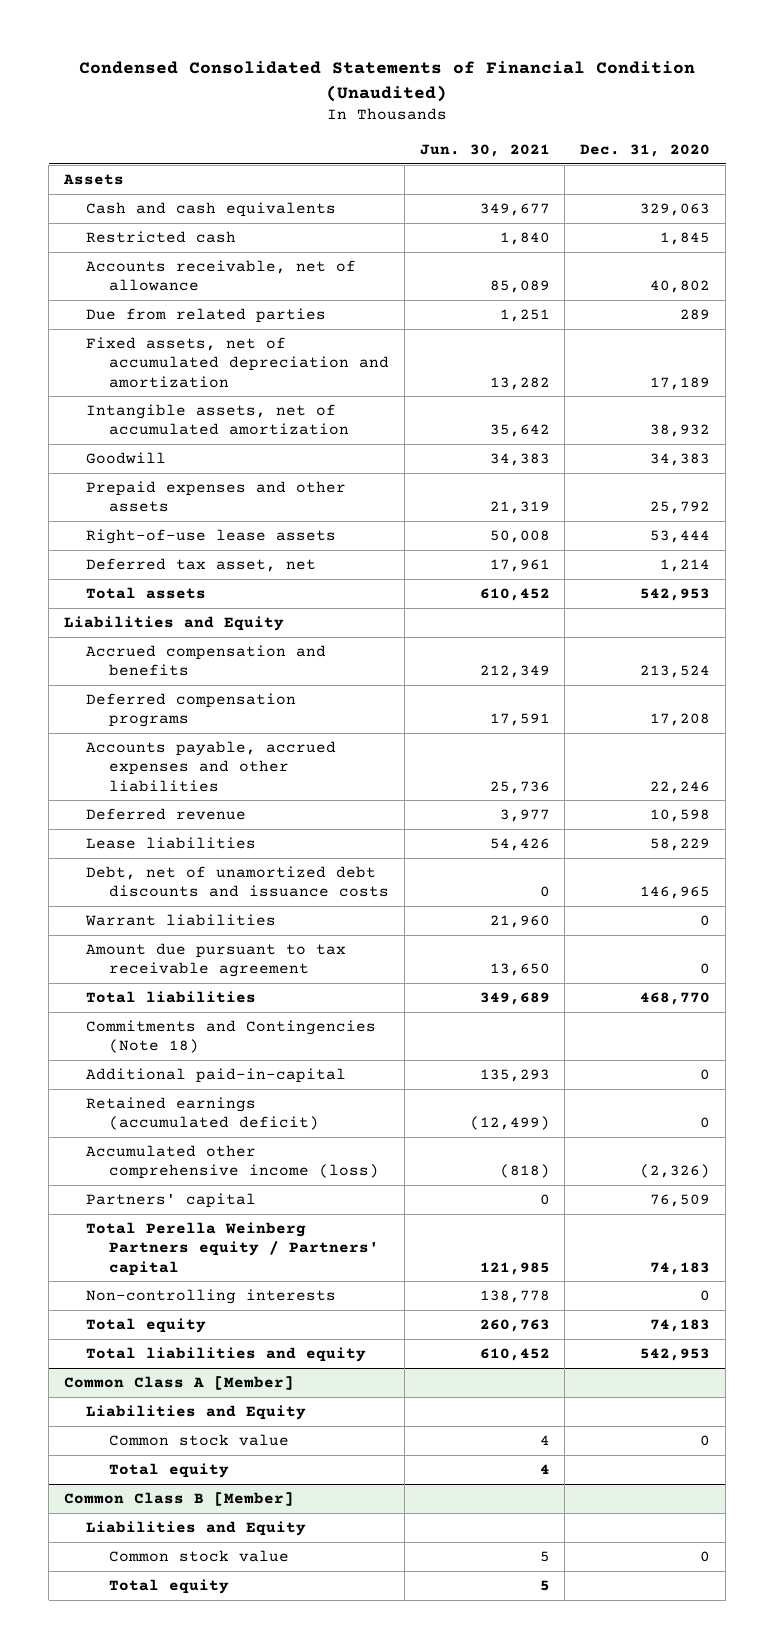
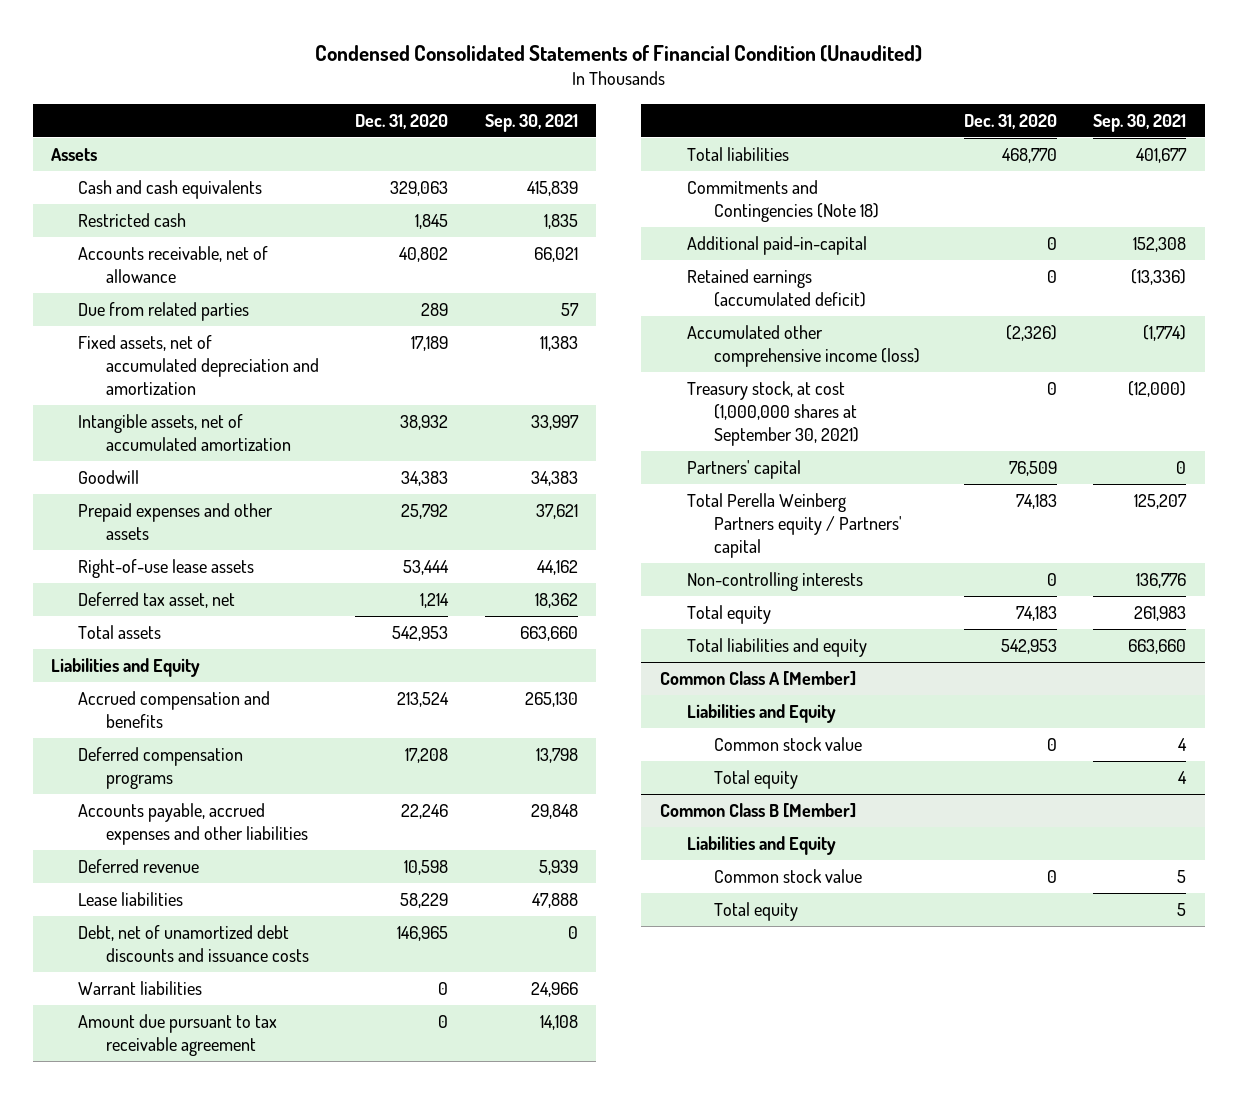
- | Jun. 30, 2021 | Dec. 31, 2020
+ | Dec. 31, 2020 | Sep. 30, 2021
+ Treasury stock, at cost (1,000,000 shares at September 30, 2021) | 0 | (12,000)

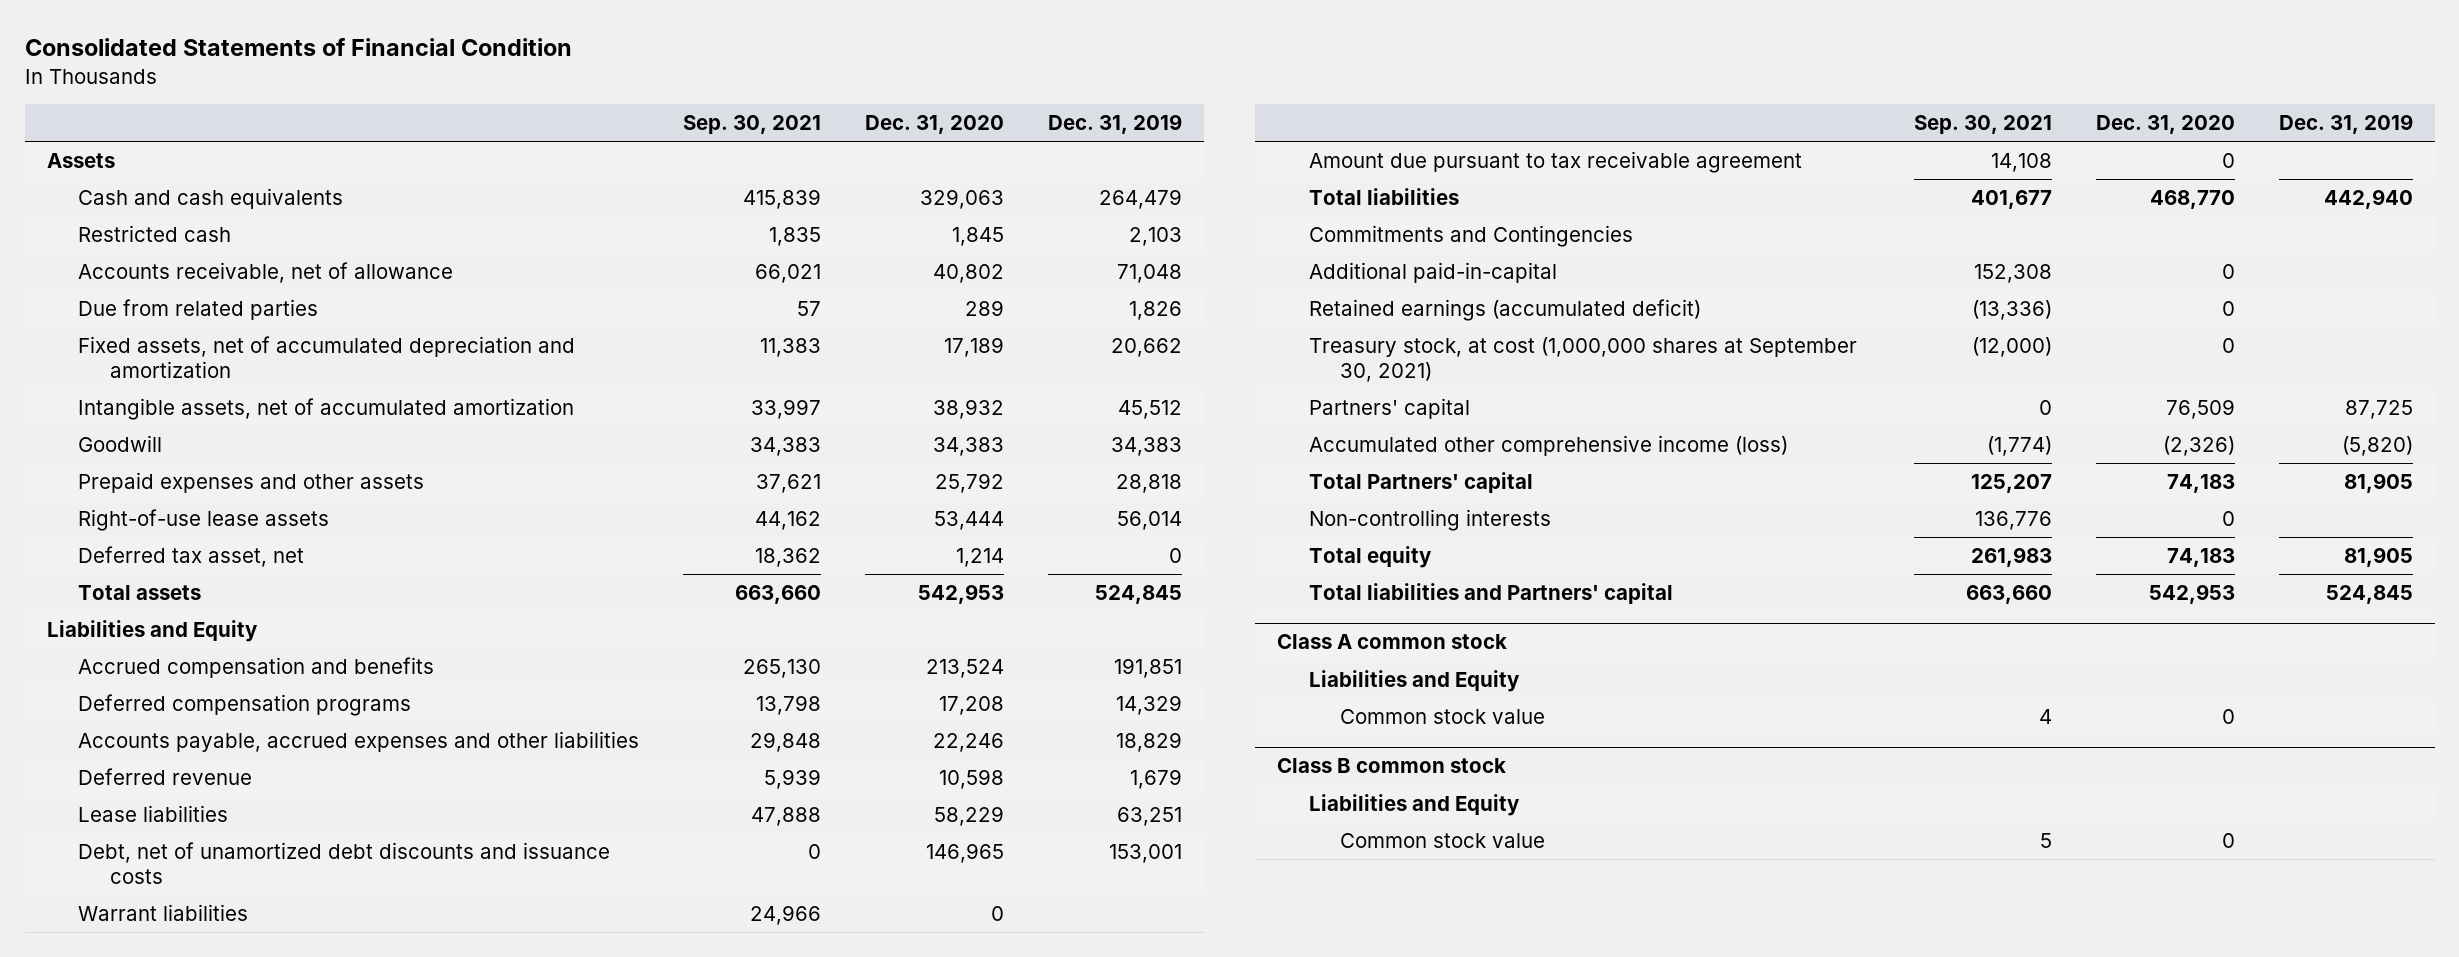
- Condensed Consolidated Statements of Financial Condition (Unaudited)
+ Consolidated Statements of Financial Condition
- | Dec. 31, 2020 | Sep. 30, 2021
+ | Sep. 30, 2021 | Dec. 31, 2020 | Dec. 31, 2019
- Commitments and Contingencies (Note 18)
+ Commitments and Contingencies
- Total Perella Weinberg Partners equity / Partners' capital | 74,183 | 125,207
moved down: Accumulated other comprehensive income (loss) | (1,774) | (2,326) | (5,820)
+ Total Partners' capital | 125,207 | 74,183 | 81,905
- Total liabilities and equity | 542,953 | 663,660
- Common Class A [Member]
+ Total liabilities and Partners' capital | 663,660 | 542,953 | 524,845
+ Class A common stock
- Total equity | | 4
- Common Class B [Member]
+ Class B common stock
- Total equity | | 5

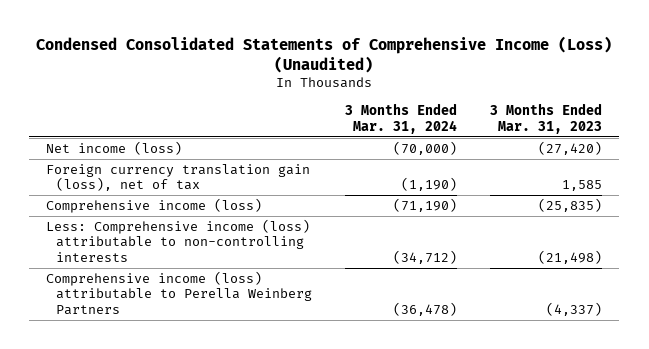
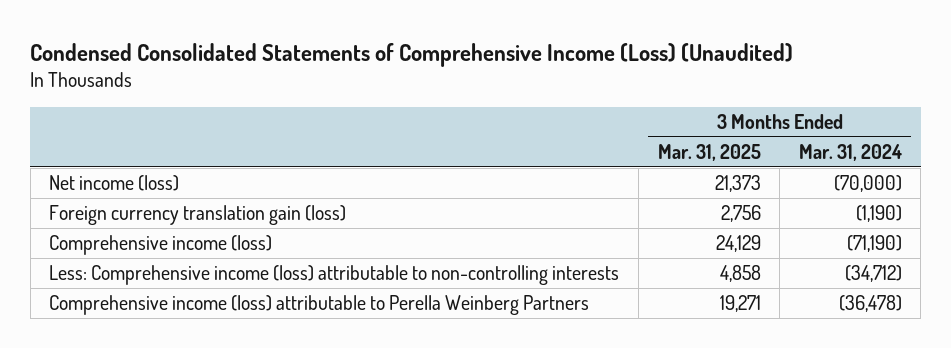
- | 3 Months Ended Mar. 31, 2024 | 3 Months Ended Mar. 31, 2023
+ | 3 Months Ended Mar. 31, 2025 | 3 Months Ended Mar. 31, 2024
- Foreign currency translation gain (loss), net of tax | (1,190) | 1,585
+ Foreign currency translation gain (loss) | 2,756 | (1,190)

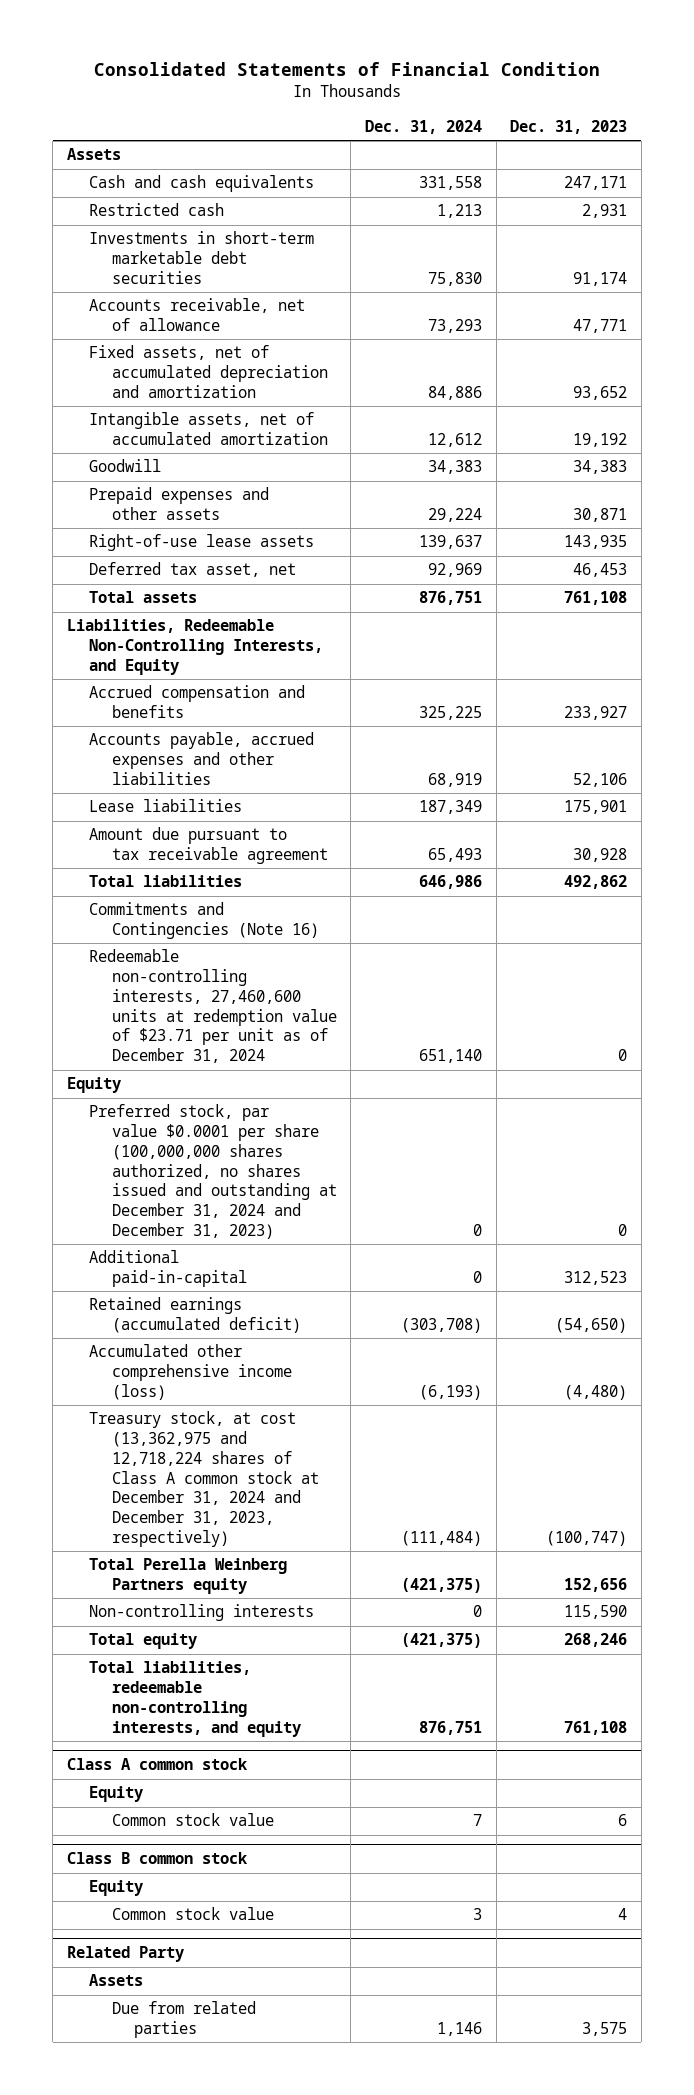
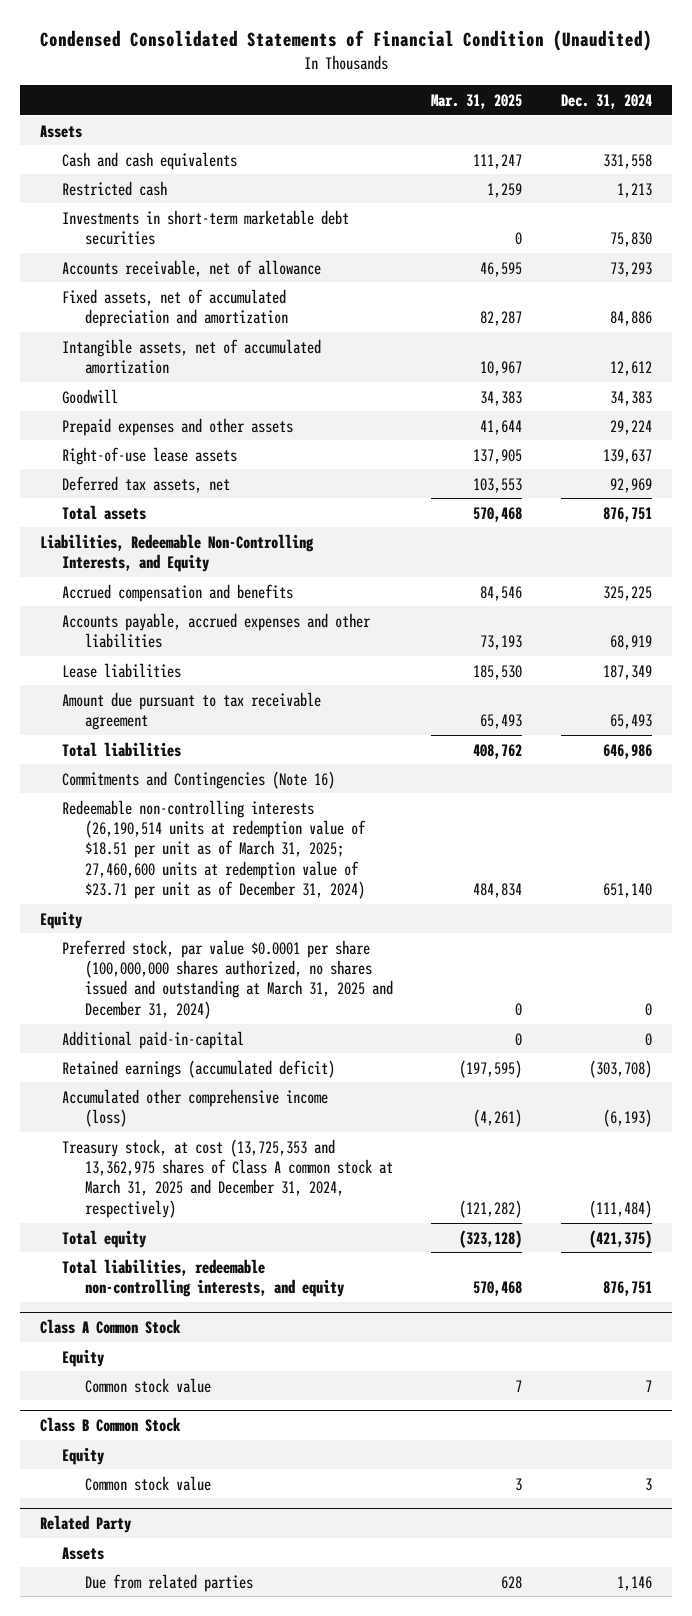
- Consolidated Statements of Financial Condition
+ Condensed Consolidated Statements of Financial Condition (Unaudited)
- | Dec. 31, 2024 | Dec. 31, 2023
+ | Mar. 31, 2025 | Dec. 31, 2024
- Deferred tax asset, net | 92,969 | 46,453
+ Deferred tax assets, net | 103,553 | 92,969
- Redeemable non-controlling interests, 27,460,600 units at redemption value of $23.71 per unit as of December 31, 2024 | 651,140 | 0
+ Redeemable non-controlling interests (26,190,514 units at redemption value of $18.51 per unit as of March 31, 2025; 27,460,600 units at redemption value of $23.71 per unit as of December 31, 2024) | 484,834 | 651,140
- Preferred stock, par value $0.0001 per share (100,000,000 shares authorized, no shares issued and outstanding at December 31, 2024 and December 31, 2023) | 0 | 0
+ Preferred stock, par value $0.0001 per share (100,000,000 shares authorized, no shares issued and outstanding at March 31, 2025 and December 31, 2024) | 0 | 0
- Treasury stock, at cost (13,362,975 and 12,718,224 shares of Class A common stock at December 31, 2024 and December 31, 2023, respectively) | (111,484) | (100,747)
- Total Perella Weinberg Partners equity | (421,375) | 152,656
- Non-controlling interests | 0 | 115,590
+ Treasury stock, at cost (13,725,353 and 13,362,975 shares of Class A common stock at March 31, 2025 and December 31, 2024, respectively) | (121,282) | (111,484)
- Class A common stock
+ Class A Common Stock
- Class B common stock
+ Class B Common Stock

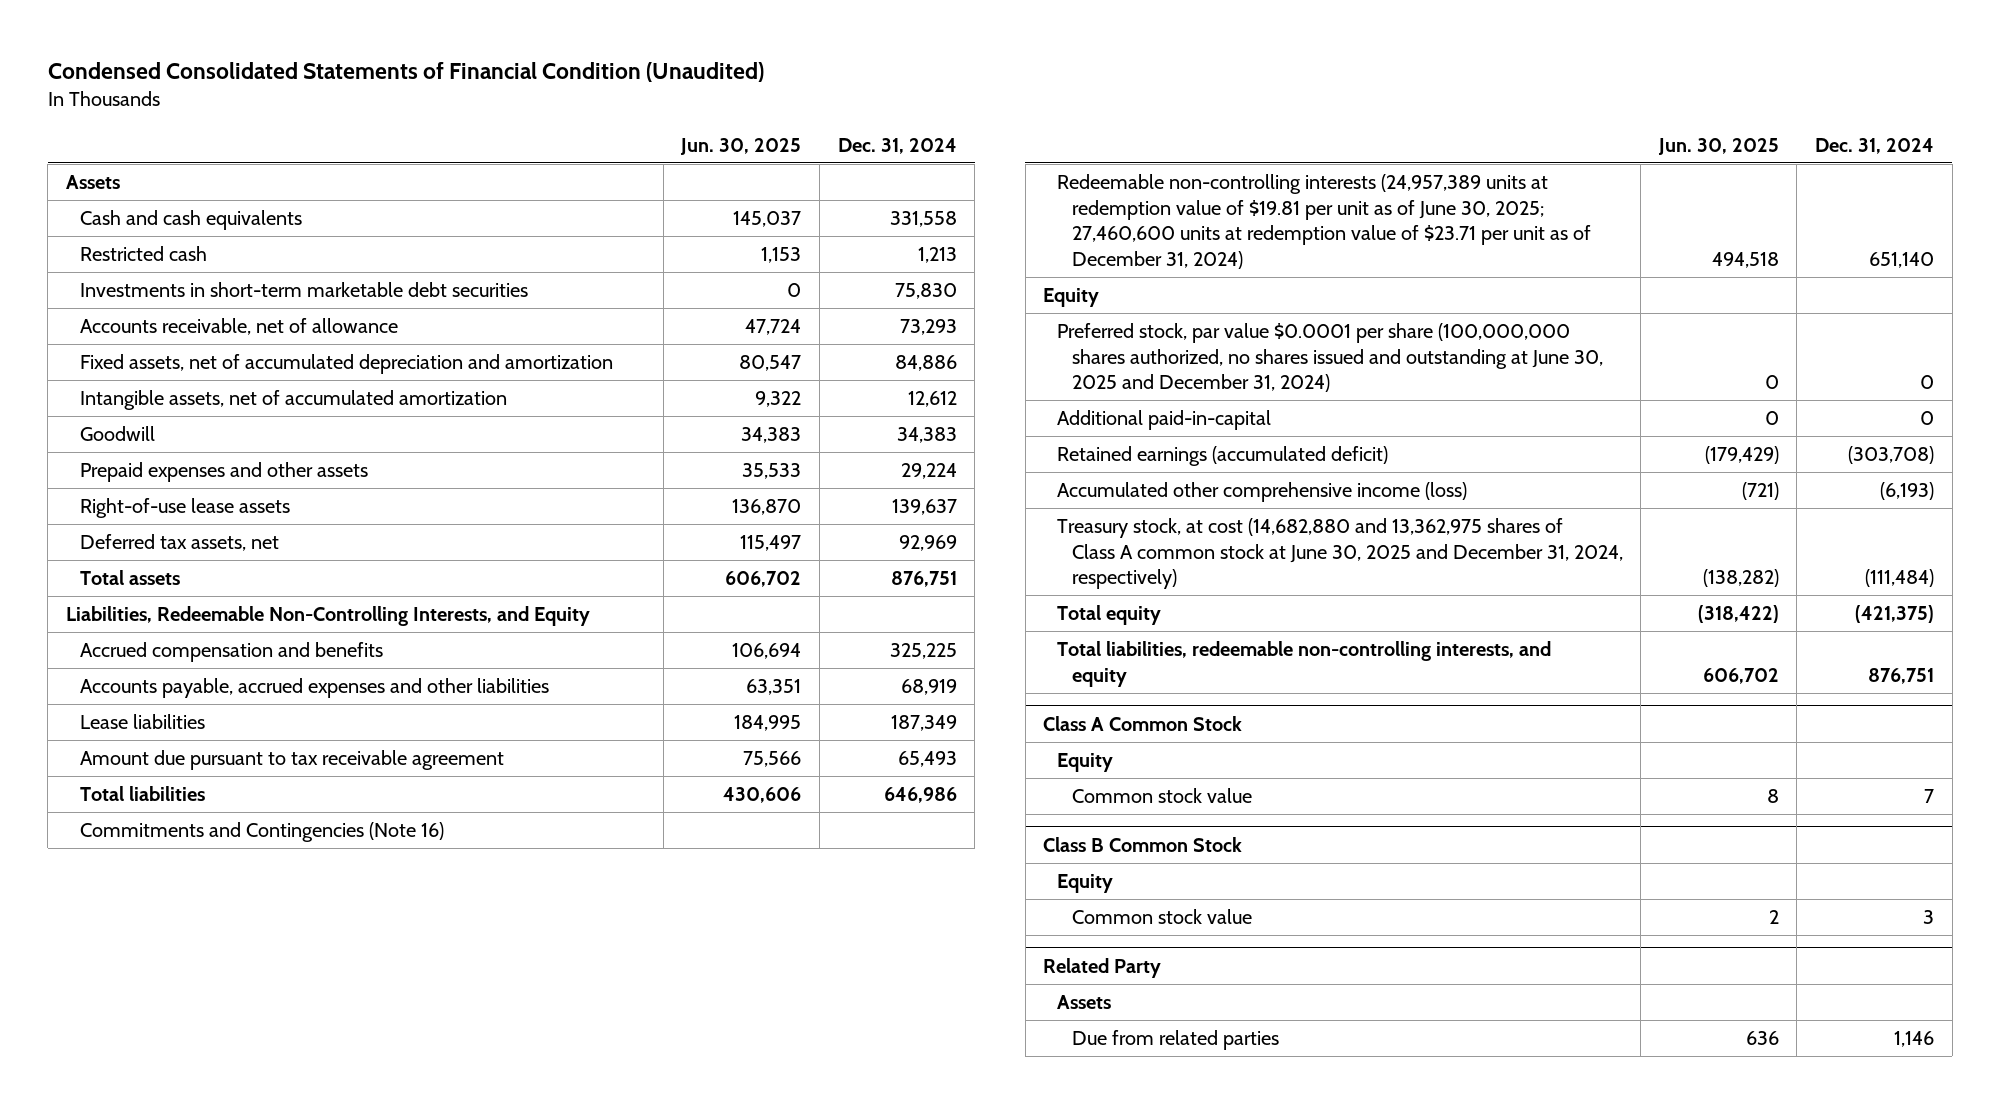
- | Mar. 31, 2025 | Dec. 31, 2024
+ | Jun. 30, 2025 | Dec. 31, 2024
- Redeemable non-controlling interests (26,190,514 units at redemption value of $18.51 per unit as of March 31, 2025; 27,460,600 units at redemption value of $23.71 per unit as of December 31, 2024) | 484,834 | 651,140
+ Redeemable non-controlling interests (24,957,389 units at redemption value of $19.81 per unit as of June 30, 2025; 27,460,600 units at redemption value of $23.71 per unit as of December 31, 2024) | 494,518 | 651,140
- Preferred stock, par value $0.0001 per share (100,000,000 shares authorized, no shares issued and outstanding at March 31, 2025 and December 31, 2024) | 0 | 0
+ Preferred stock, par value $0.0001 per share (100,000,000 shares authorized, no shares issued and outstanding at June 30, 2025 and December 31, 2024) | 0 | 0
- Treasury stock, at cost (13,725,353 and 13,362,975 shares of Class A common stock at March 31, 2025 and December 31, 2024, respectively) | (121,282) | (111,484)
+ Treasury stock, at cost (14,682,880 and 13,362,975 shares of Class A common stock at June 30, 2025 and December 31, 2024, respectively) | (138,282) | (111,484)

